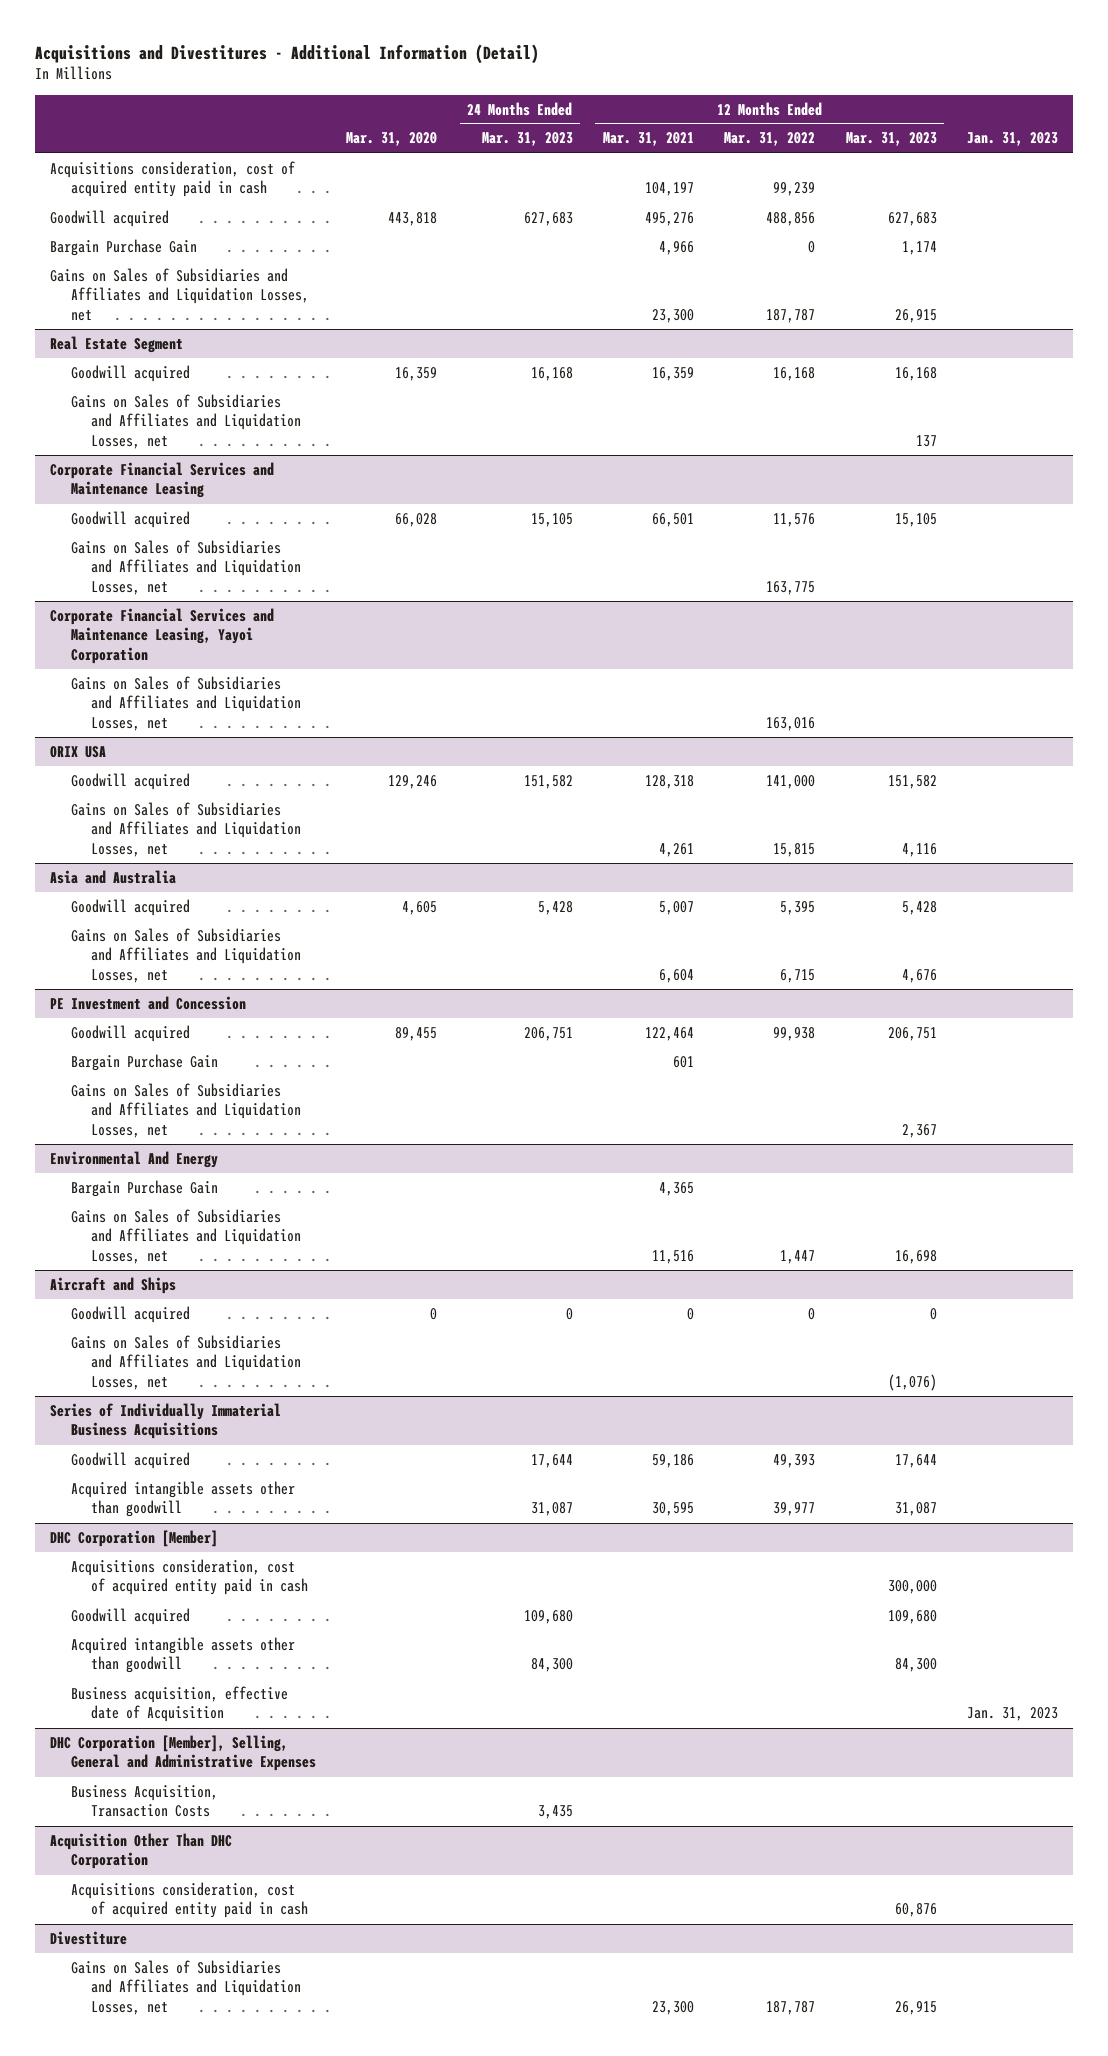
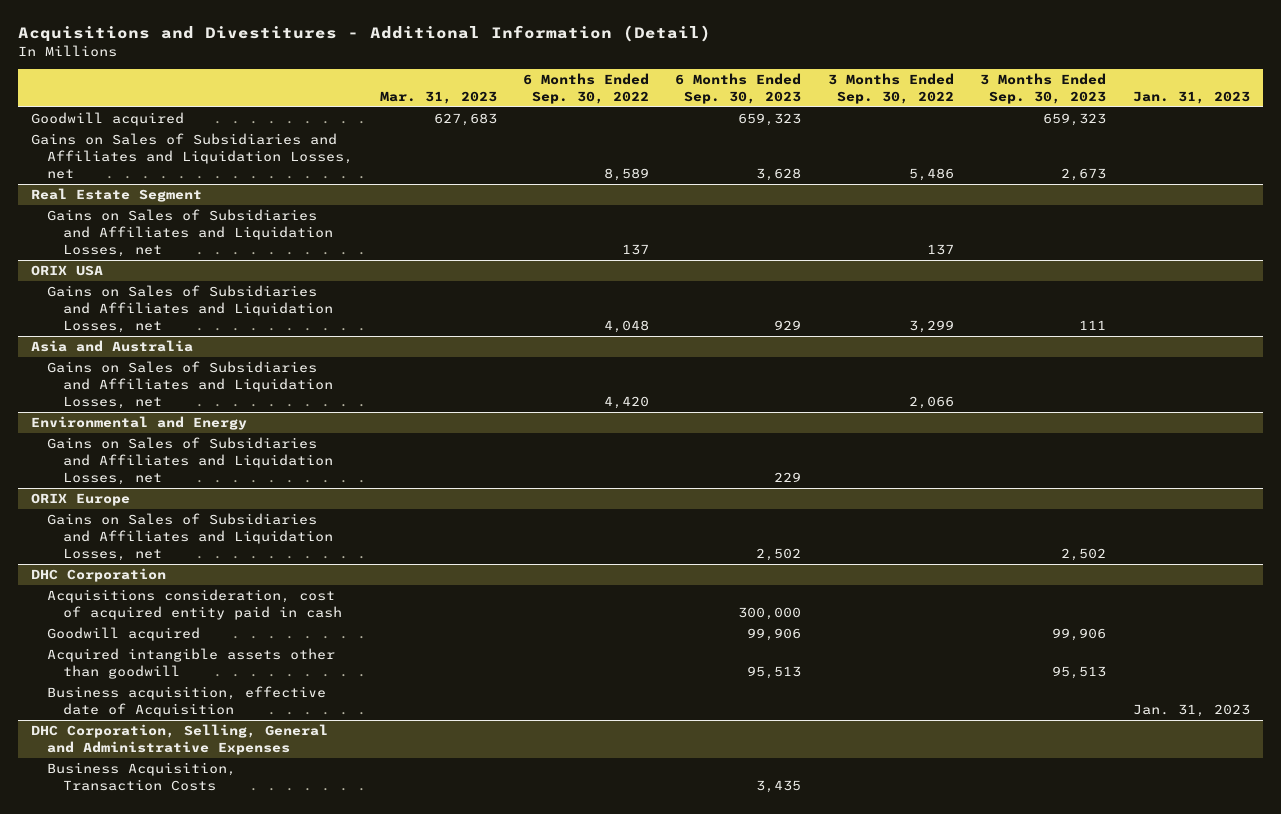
- | Mar. 31, 2020 | 24 Months Ended Mar. 31, 2023 | 12 Months Ended Mar. 31, 2021 | 12 Months Ended Mar. 31, 2022 | 12 Months Ended Mar. 31, 2023 | Jan. 31, 2023
+ | Mar. 31, 2023 | 6 Months Ended Sep. 30, 2022 | 6 Months Ended Sep. 30, 2023 | 3 Months Ended Sep. 30, 2022 | 3 Months Ended Sep. 30, 2023 | Jan. 31, 2023
- Acquisitions consideration, cost of acquired entity paid in cash | | | 104,197 | 99,239 | |
- Bargain Purchase Gain | | | 4,966 | 0 | 1,174 |
@ Real Estate Segment
- Goodwill acquired | 16,359 | 16,168 | 16,359 | 16,168 | 16,168 |
- Corporate Financial Services and Maintenance Leasing
- Goodwill acquired | 66,028 | 15,105 | 66,501 | 11,576 | 15,105 |
- Gains on Sales of Subsidiaries and Affiliates and Liquidation Losses, net | | | | 163,775 | |
- Corporate Financial Services and Maintenance Leasing, Yayoi Corporation
- Gains on Sales of Subsidiaries and Affiliates and Liquidation Losses, net | | | | 163,016 | |
@ ORIX USA
- Goodwill acquired | 129,246 | 151,582 | 128,318 | 141,000 | 151,582 |
@ Asia and Australia
- Goodwill acquired | 4,605 | 5,428 | 5,007 | 5,395 | 5,428 |
- PE Investment and Concession
- Goodwill acquired | 89,455 | 206,751 | 122,464 | 99,938 | 206,751 |
- Bargain Purchase Gain | | | 601 | | |
- Gains on Sales of Subsidiaries and Affiliates and Liquidation Losses, net | | | | | 2,367 |
- Environmental And Energy
- Bargain Purchase Gain | | | 4,365 | | |
+ Environmental and Energy
- Aircraft and Ships
- Goodwill acquired | 0 | 0 | 0 | 0 | 0 |
- Gains on Sales of Subsidiaries and Affiliates and Liquidation Losses, net | | | | | (1,076) |
- Series of Individually Immaterial Business Acquisitions
- Goodwill acquired | | 17,644 | 59,186 | 49,393 | 17,644 |
- Acquired intangible assets other than goodwill | | 31,087 | 30,595 | 39,977 | 31,087 |
- DHC Corporation [Member]
+ ORIX Europe
+ Gains on Sales of Subsidiaries and Affiliates and Liquidation Losses, net | | | 2,502 | | 2,502 |
+ DHC Corporation
- DHC Corporation [Member], Selling, General and Administrative Expenses
+ DHC Corporation, Selling, General and Administrative Expenses
- Acquisition Other Than DHC Corporation
- Acquisitions consideration, cost of acquired entity paid in cash | | | | | 60,876 |
- Divestiture
- Gains on Sales of Subsidiaries and Affiliates and Liquidation Losses, net | | | 23,300 | 187,787 | 26,915 |

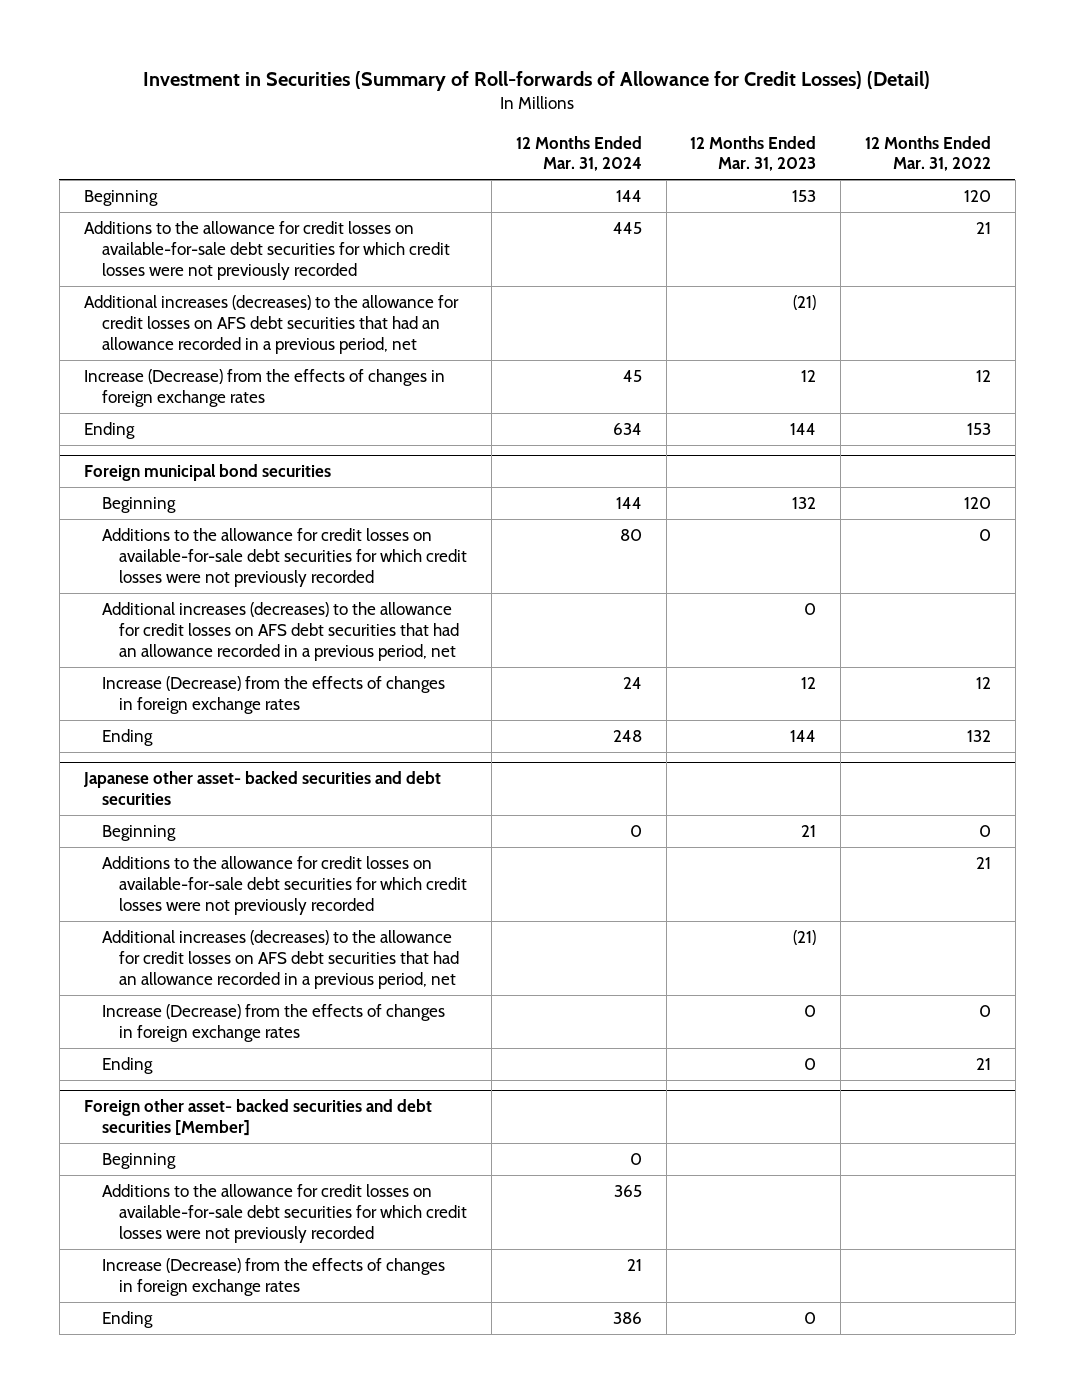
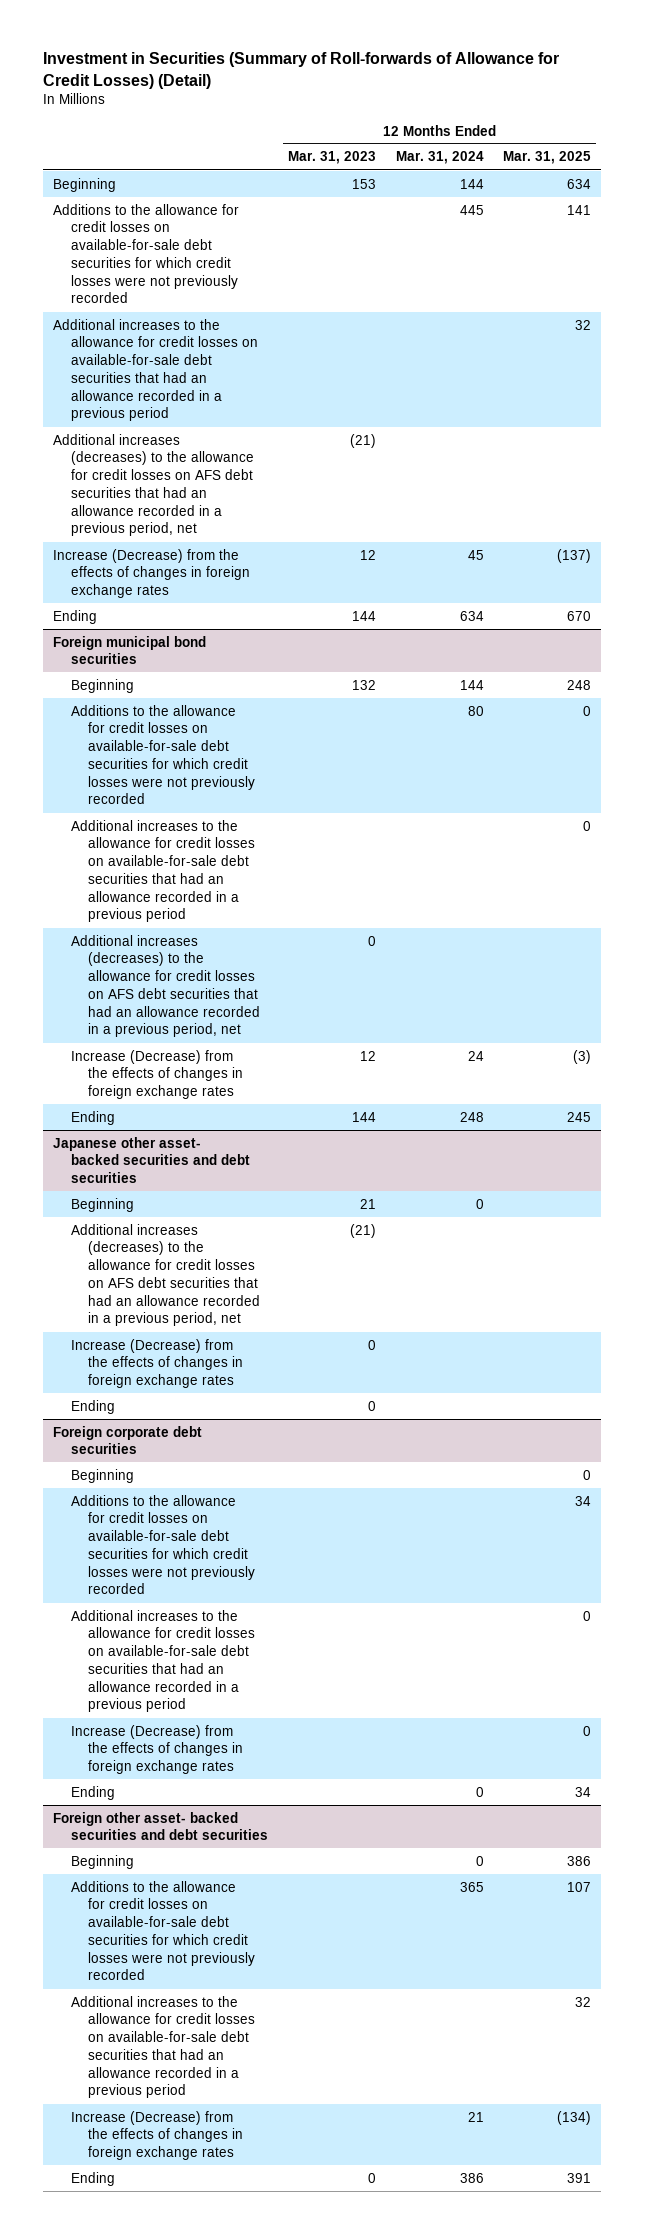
- | 12 Months Ended Mar. 31, 2024 | 12 Months Ended Mar. 31, 2023 | 12 Months Ended Mar. 31, 2022
+ | 12 Months Ended Mar. 31, 2023 | 12 Months Ended Mar. 31, 2024 | 12 Months Ended Mar. 31, 2025
+ Additional increases to the allowance for credit losses on available-for-sale debt securities that had an allowance recorded in a previous period | | | 32
@ Foreign municipal bond securities
+ Additional increases to the allowance for credit losses on available-for-sale debt securities that had an allowance recorded in a previous period | | | 0
@ Japanese other asset- backed securities and debt securities
- Additions to the allowance for credit losses on available-for-sale debt securities for which credit losses were not previously recorded | | | 21
- Foreign other asset- backed securities and debt securities [Member]
+ Foreign corporate debt securities
+ Beginning | | | 0
+ Additions to the allowance for credit losses on available-for-sale debt securities for which credit losses were not previously recorded | | | 34
+ Additional increases to the allowance for credit losses on available-for-sale debt securities that had an allowance recorded in a previous period | | | 0
+ Increase (Decrease) from the effects of changes in foreign exchange rates | | | 0
+ Ending | | 0 | 34
+ Foreign other asset- backed securities and debt securities
+ Additional increases to the allowance for credit losses on available-for-sale debt securities that had an allowance recorded in a previous period | | | 32

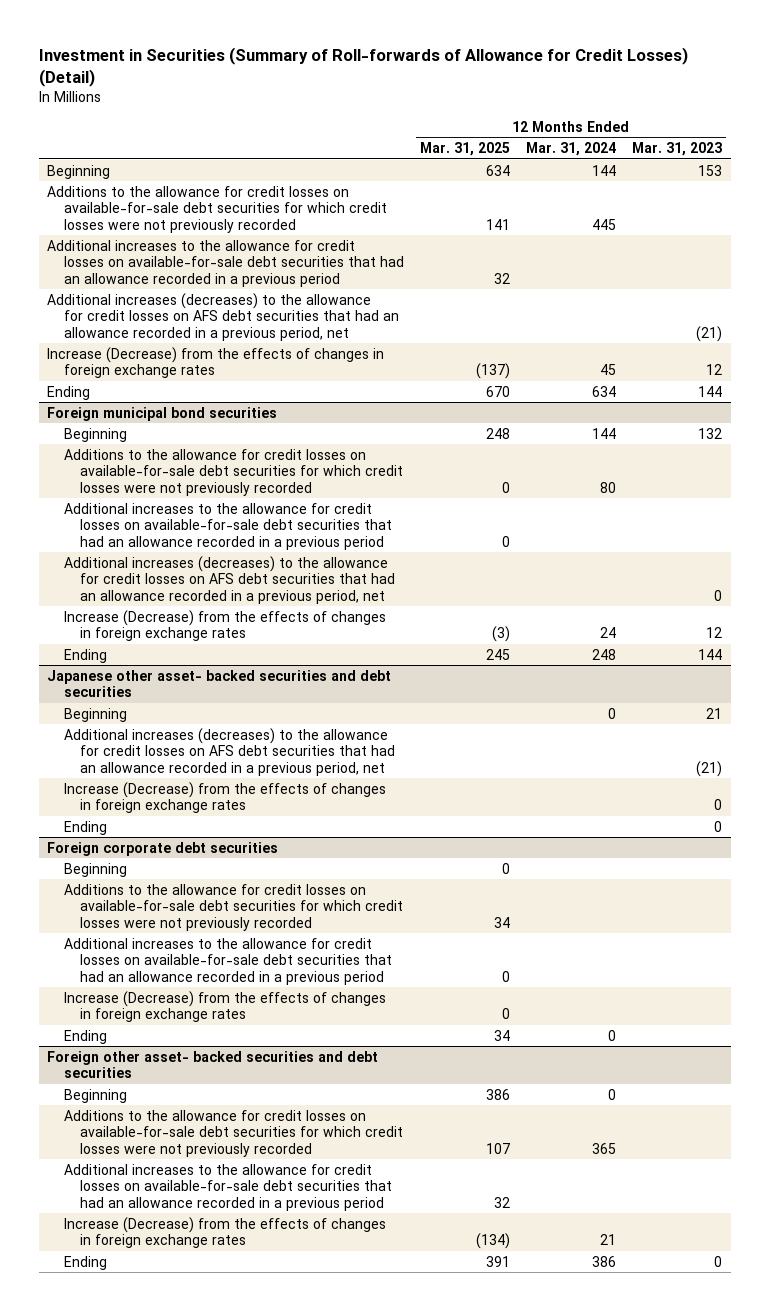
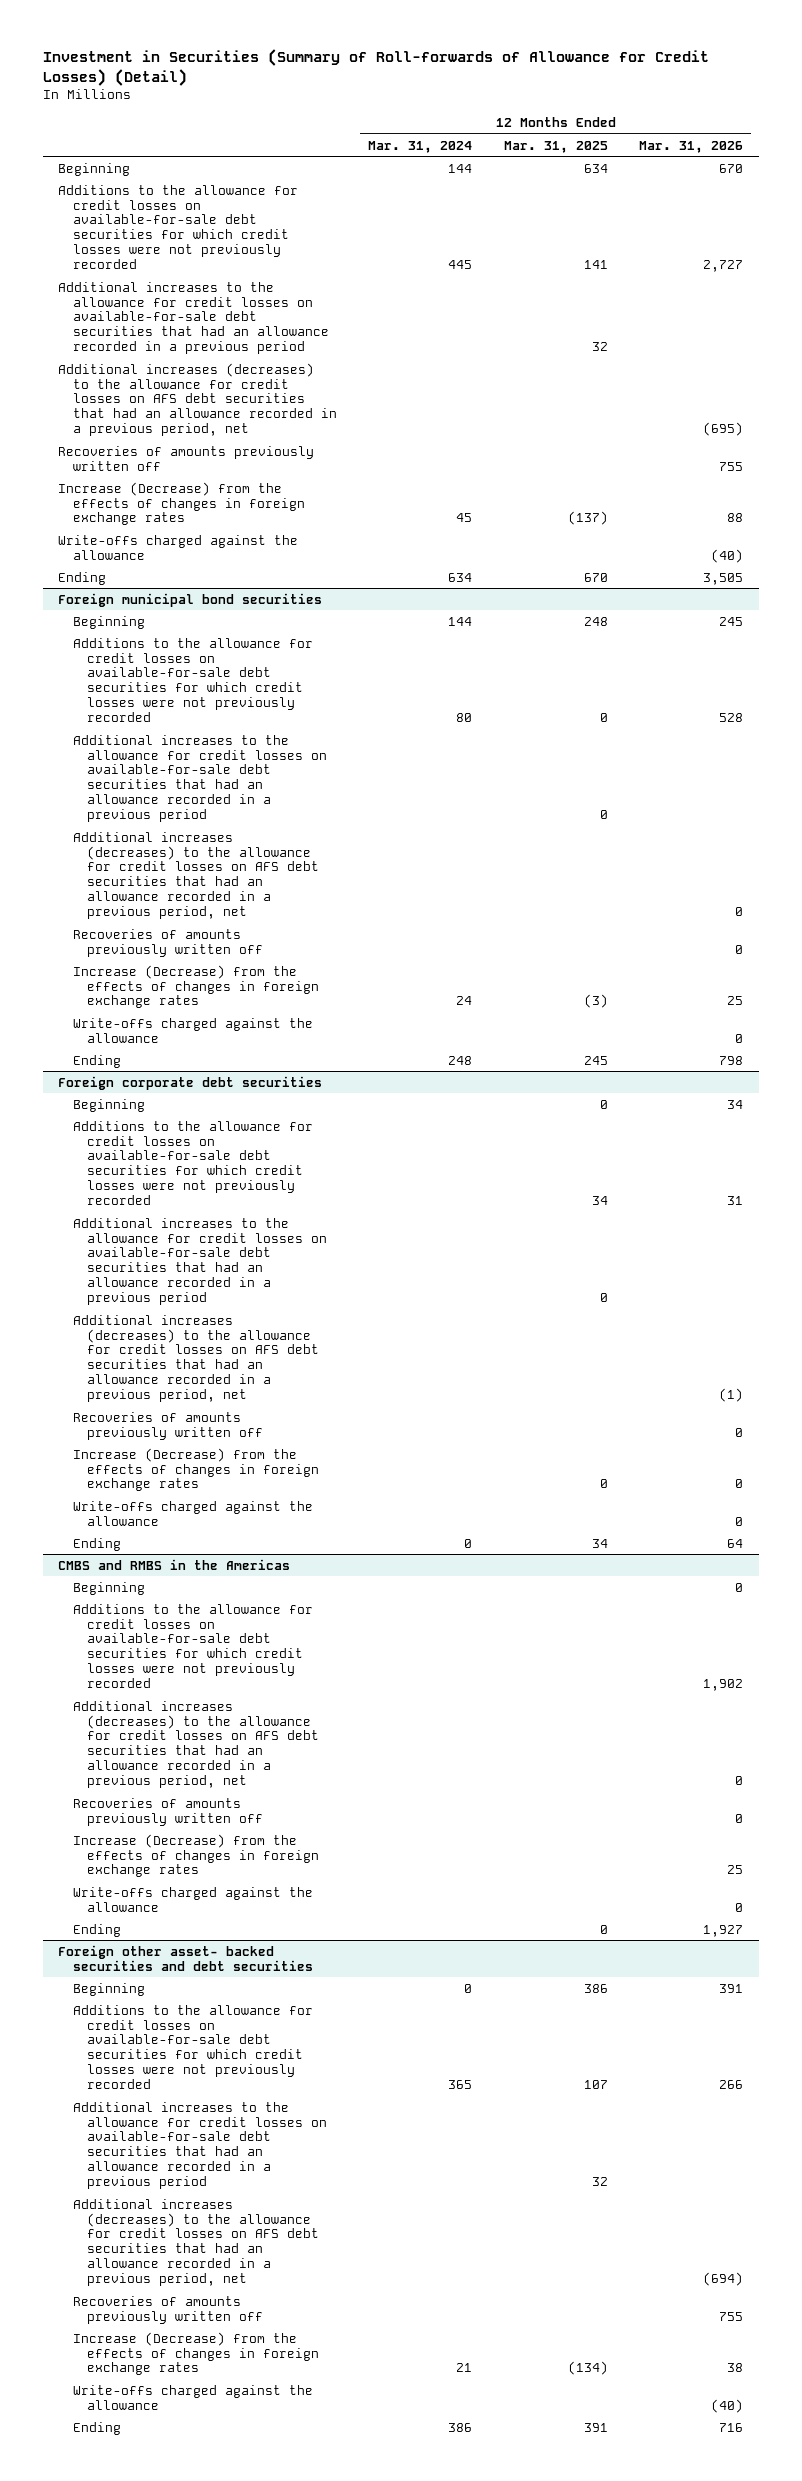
- | 12 Months Ended Mar. 31, 2025 | 12 Months Ended Mar. 31, 2024 | 12 Months Ended Mar. 31, 2023
+ | 12 Months Ended Mar. 31, 2024 | 12 Months Ended Mar. 31, 2025 | 12 Months Ended Mar. 31, 2026
+ Recoveries of amounts previously written off | | | 755
+ Write-offs charged against the allowance | | | (40)
@ Foreign municipal bond securities
+ Recoveries of amounts previously written off | | | 0
+ Write-offs charged against the allowance | | | 0
- Japanese other asset- backed securities and debt securities
- Beginning | | 0 | 21
- Additional increases (decreases) to the allowance for credit losses on AFS debt securities that had an allowance recorded in a previous period, net | | | (21)
- Increase (Decrease) from the effects of changes in foreign exchange rates | | | 0
- Ending | | | 0
@ Foreign corporate debt securities
+ Additional increases (decreases) to the allowance for credit losses on AFS debt securities that had an allowance recorded in a previous period, net | | | (1)
+ Recoveries of amounts previously written off | | | 0
+ Write-offs charged against the allowance | | | 0
+ CMBS and RMBS in the Americas
+ Beginning | | | 0
+ Additions to the allowance for credit losses on available-for-sale debt securities for which credit losses were not previously recorded | | | 1,902
+ Additional increases (decreases) to the allowance for credit losses on AFS debt securities that had an allowance recorded in a previous period, net | | | 0
+ Recoveries of amounts previously written off | | | 0
+ Increase (Decrease) from the effects of changes in foreign exchange rates | | | 25
+ Write-offs charged against the allowance | | | 0
+ Ending | | 0 | 1,927
@ Foreign other asset- backed securities and debt securities
+ Additional increases (decreases) to the allowance for credit losses on AFS debt securities that had an allowance recorded in a previous period, net | | | (694)
+ Recoveries of amounts previously written off | | | 755
+ Write-offs charged against the allowance | | | (40)

